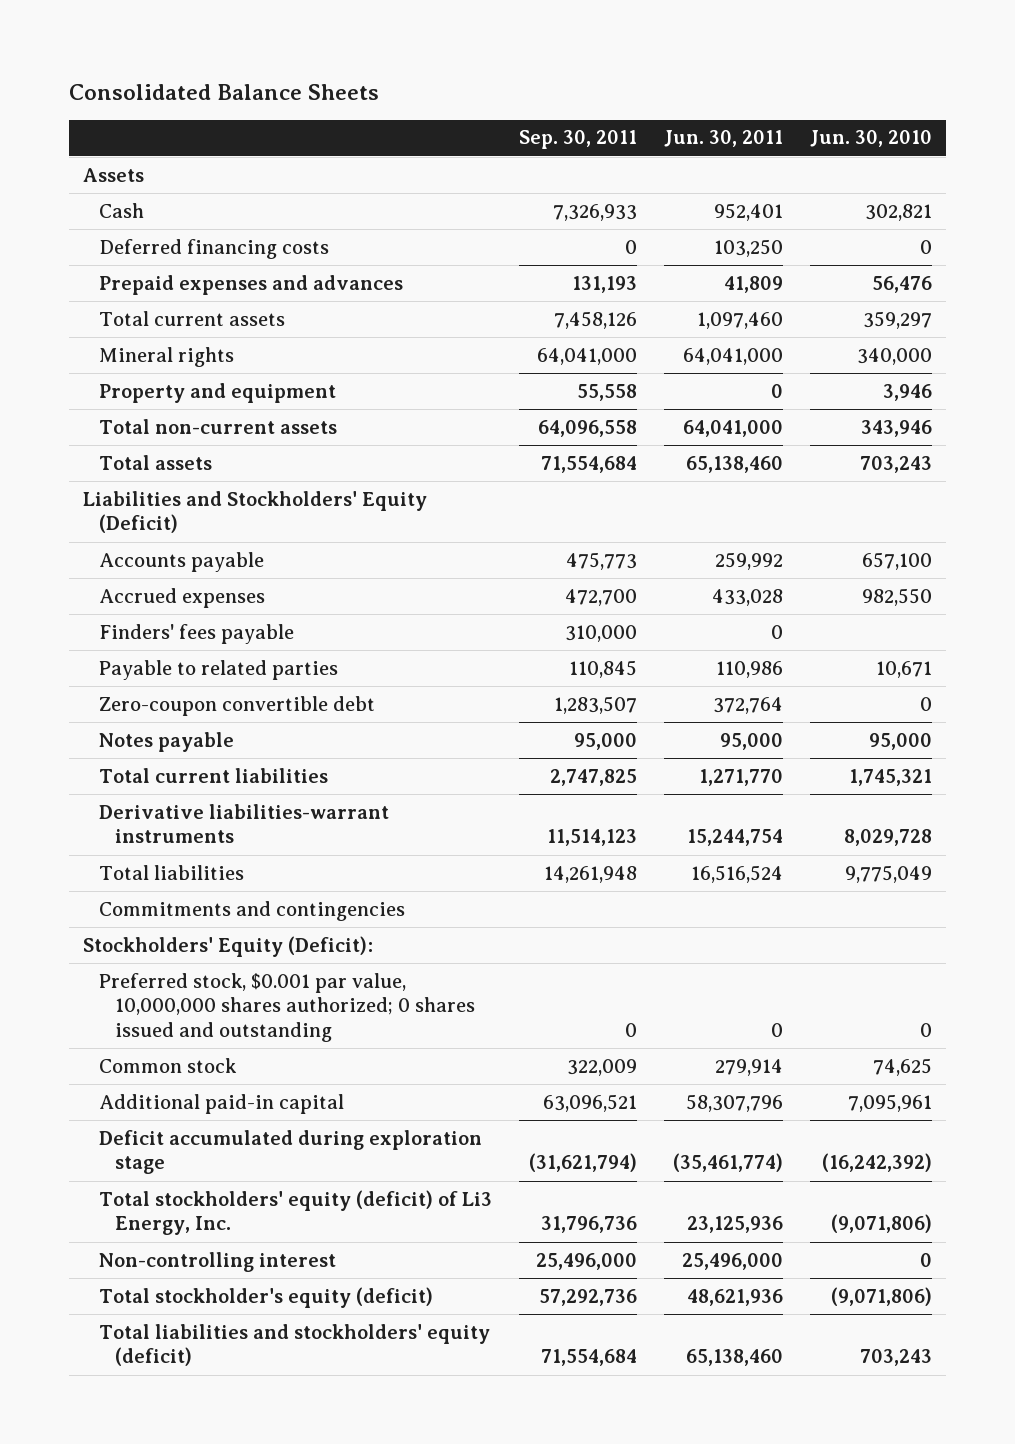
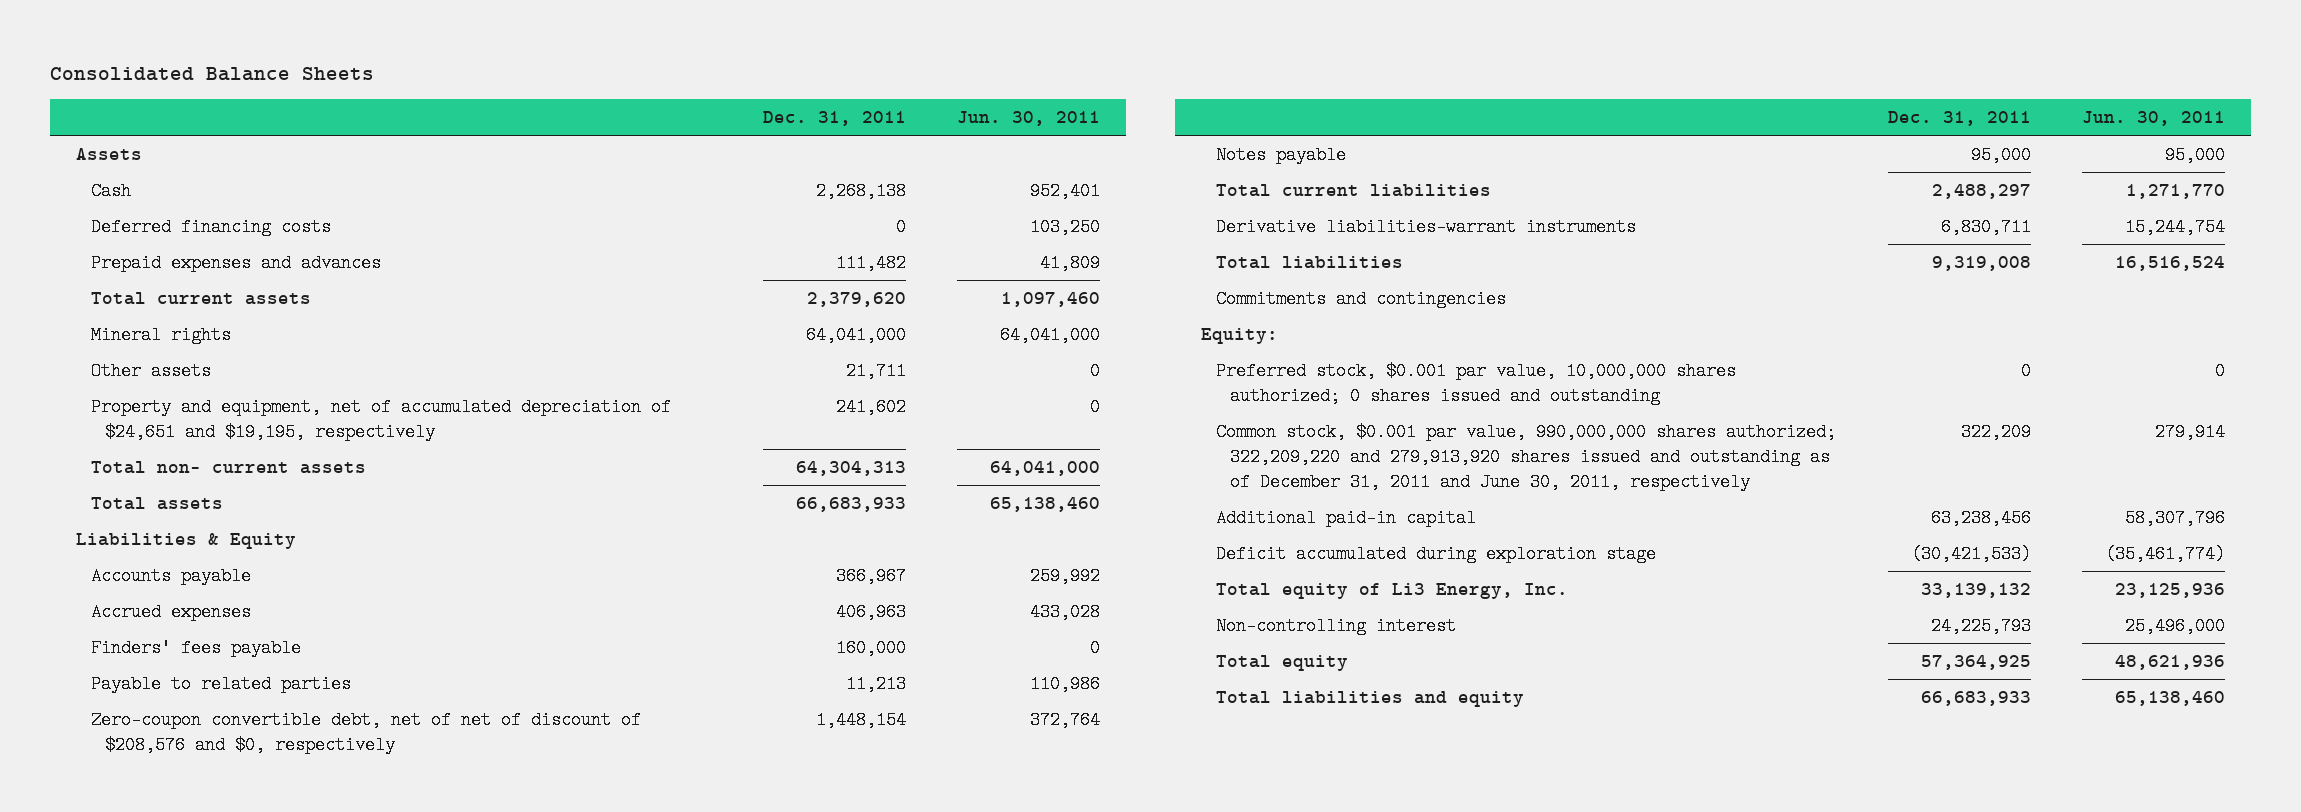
- | Sep. 30, 2011 | Jun. 30, 2011 | Jun. 30, 2010
+ | Dec. 31, 2011 | Jun. 30, 2011
- Property and equipment | 55,558 | 0 | 3,946
- Total non-current assets | 64,096,558 | 64,041,000 | 343,946
+ Other assets | 21,711 | 0
+ Property and equipment, net of accumulated depreciation of $24,651 and $19,195, respectively | 241,602 | 0
+ Total non- current assets | 64,304,313 | 64,041,000
- Liabilities and Stockholders' Equity (Deficit)
+ Liabilities & Equity
- Zero-coupon convertible debt | 1,283,507 | 372,764 | 0
+ Zero-coupon convertible debt, net of net of discount of $208,576 and $0, respectively | 1,448,154 | 372,764
- Stockholders' Equity (Deficit):
+ Equity:
- Common stock | 322,009 | 279,914 | 74,625
+ Common stock, $0.001 par value, 990,000,000 shares authorized; 322,209,220 and 279,913,920 shares issued and outstanding as of December 31, 2011 and June 30, 2011, respectively | 322,209 | 279,914
- Total stockholders' equity (deficit) of Li3 Energy, Inc. | 31,796,736 | 23,125,936 | (9,071,806)
+ Total equity of Li3 Energy, Inc. | 33,139,132 | 23,125,936
- Total stockholder's equity (deficit) | 57,292,736 | 48,621,936 | (9,071,806)
- Total liabilities and stockholders' equity (deficit) | 71,554,684 | 65,138,460 | 703,243
+ Total equity | 57,364,925 | 48,621,936
+ Total liabilities and equity | 66,683,933 | 65,138,460

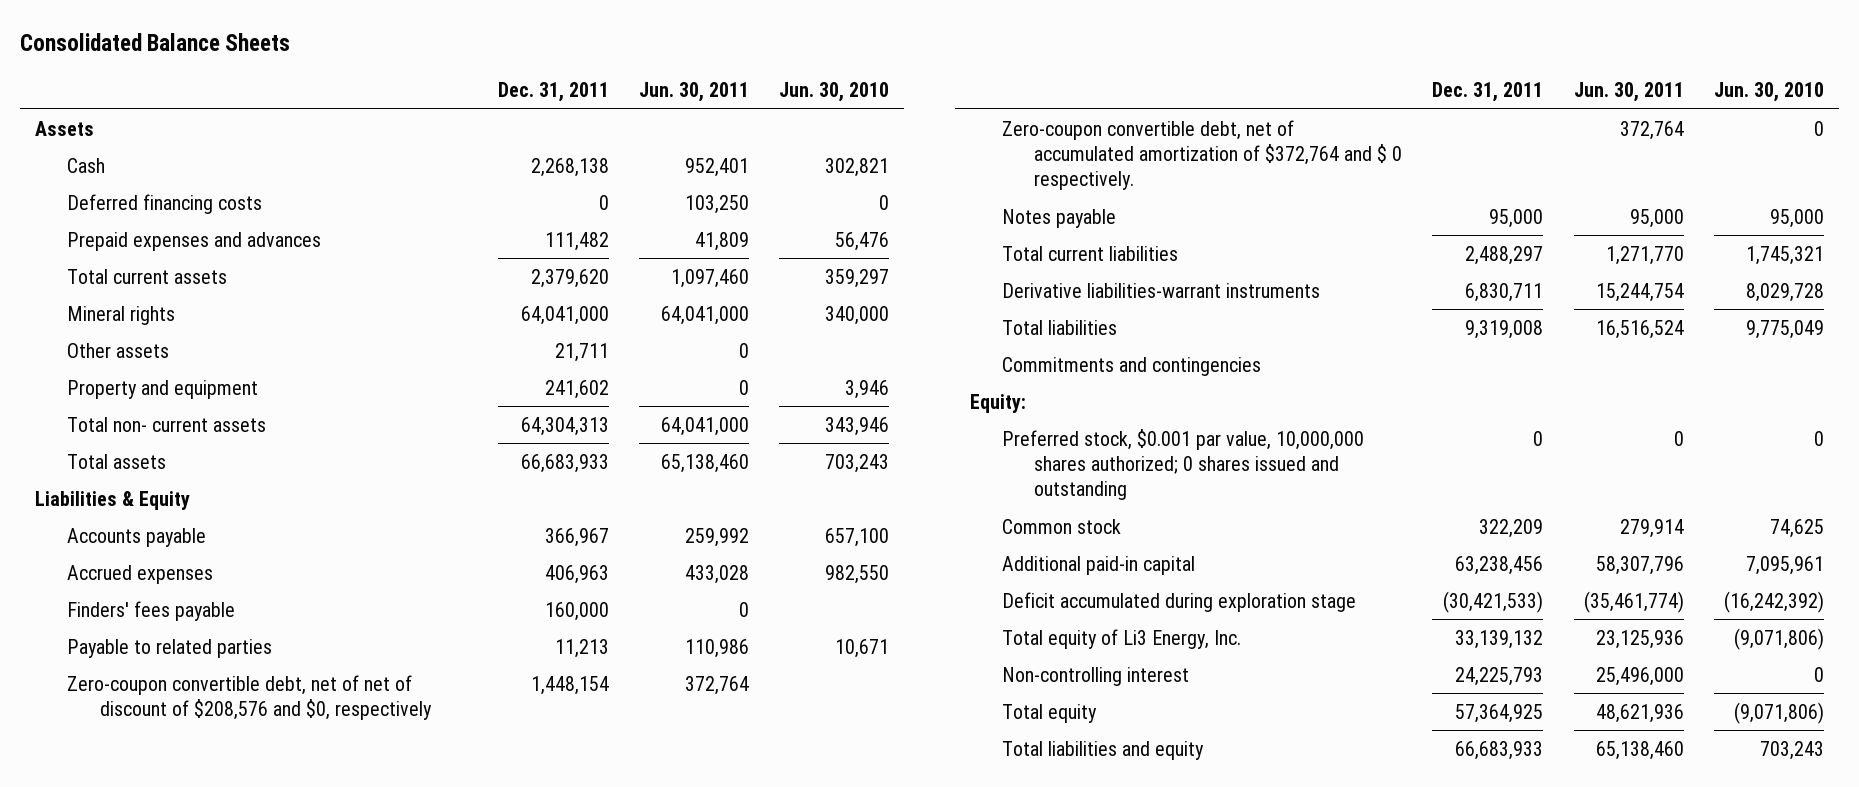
- | Dec. 31, 2011 | Jun. 30, 2011
+ | Dec. 31, 2011 | Jun. 30, 2011 | Jun. 30, 2010
- Property and equipment, net of accumulated depreciation of $24,651 and $19,195, respectively | 241,602 | 0
+ Property and equipment | 241,602 | 0 | 3,946
+ Zero-coupon convertible debt, net of accumulated amortization of $372,764 and $ 0 respectively. | | 372,764 | 0
- Common stock, $0.001 par value, 990,000,000 shares authorized; 322,209,220 and 279,913,920 shares issued and outstanding as of December 31, 2011 and June 30, 2011, respectively | 322,209 | 279,914
+ Common stock | 322,209 | 279,914 | 74,625

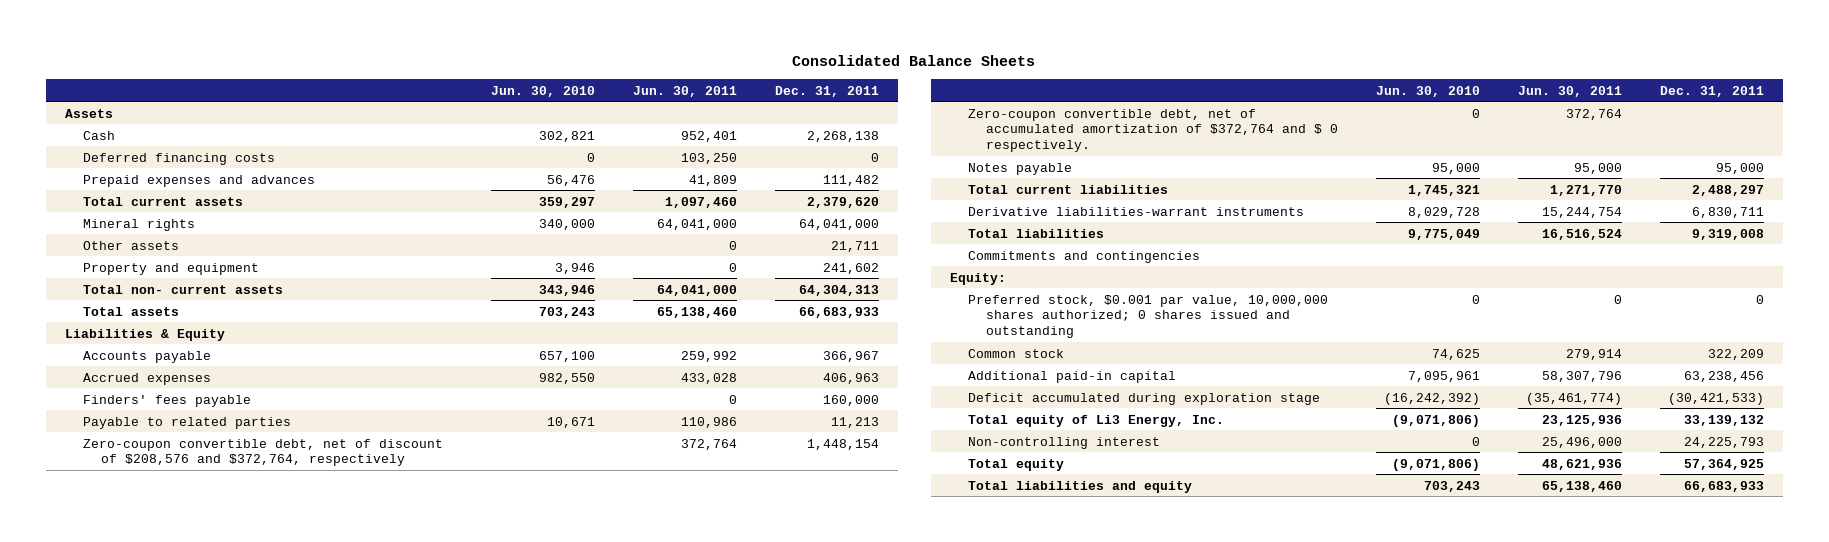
- | Dec. 31, 2011 | Jun. 30, 2011 | Jun. 30, 2010
+ | Jun. 30, 2010 | Jun. 30, 2011 | Dec. 31, 2011
- Zero-coupon convertible debt, net of net of discount of $208,576 and $0, respectively | 1,448,154 | 372,764 |
+ Zero-coupon convertible debt, net of discount of $208,576 and $372,764, respectively | | 372,764 | 1,448,154

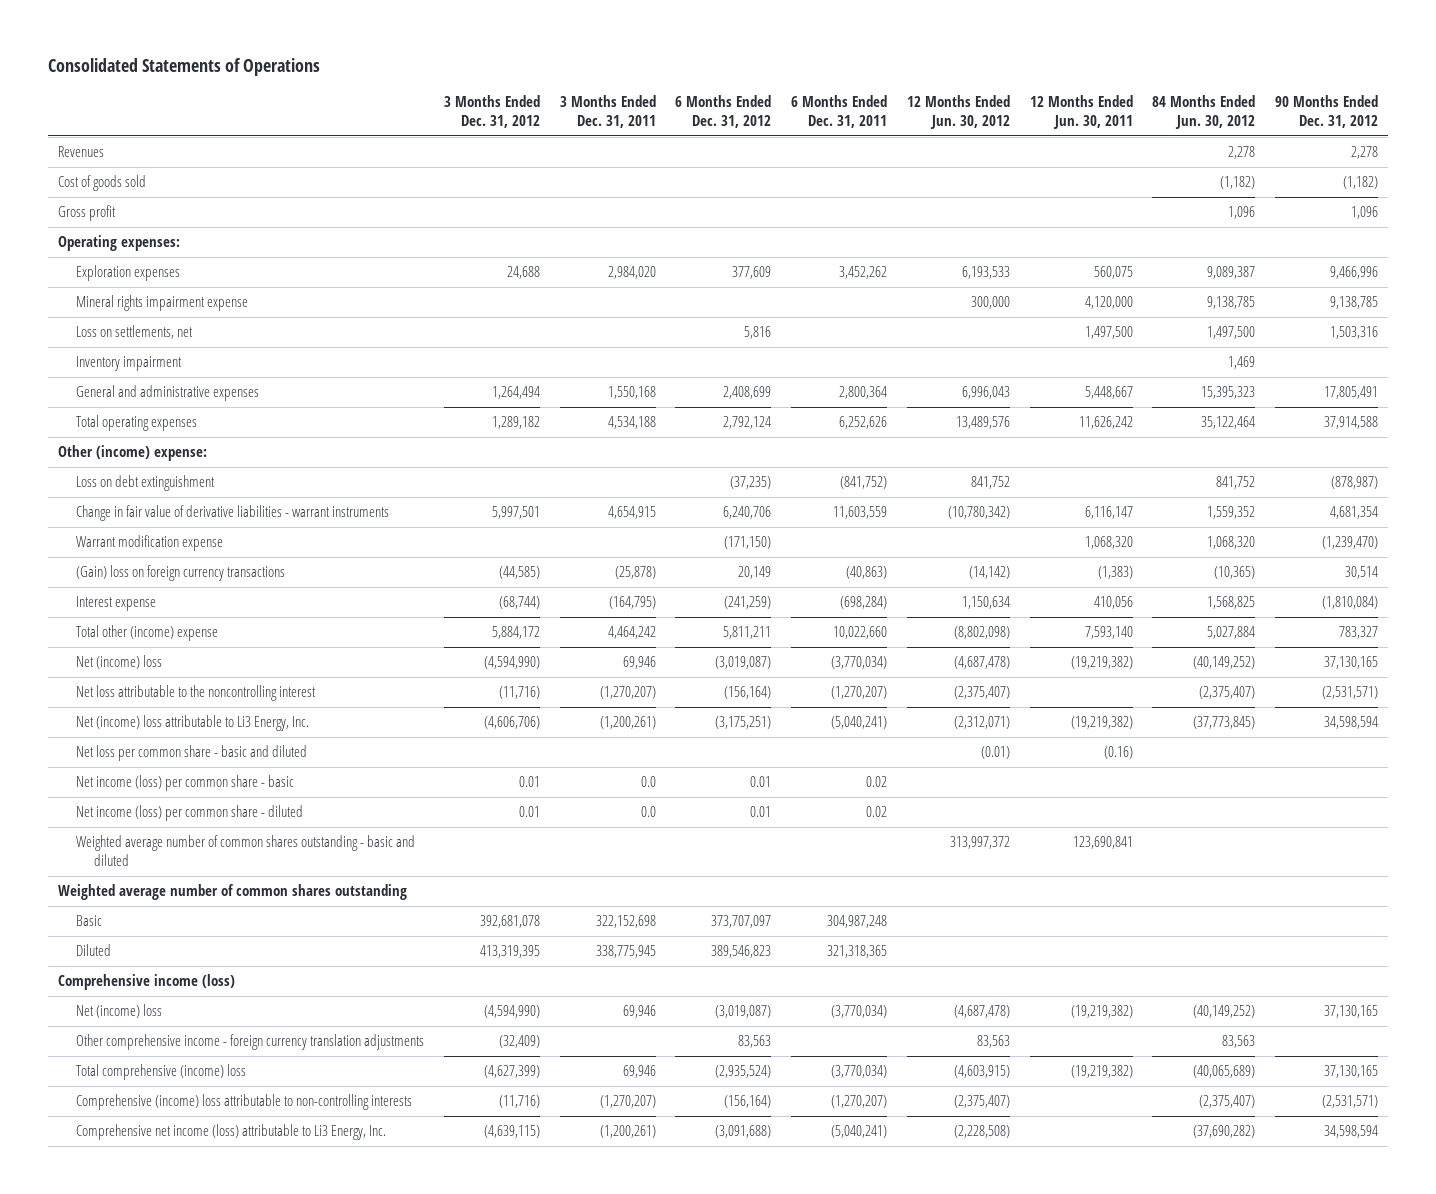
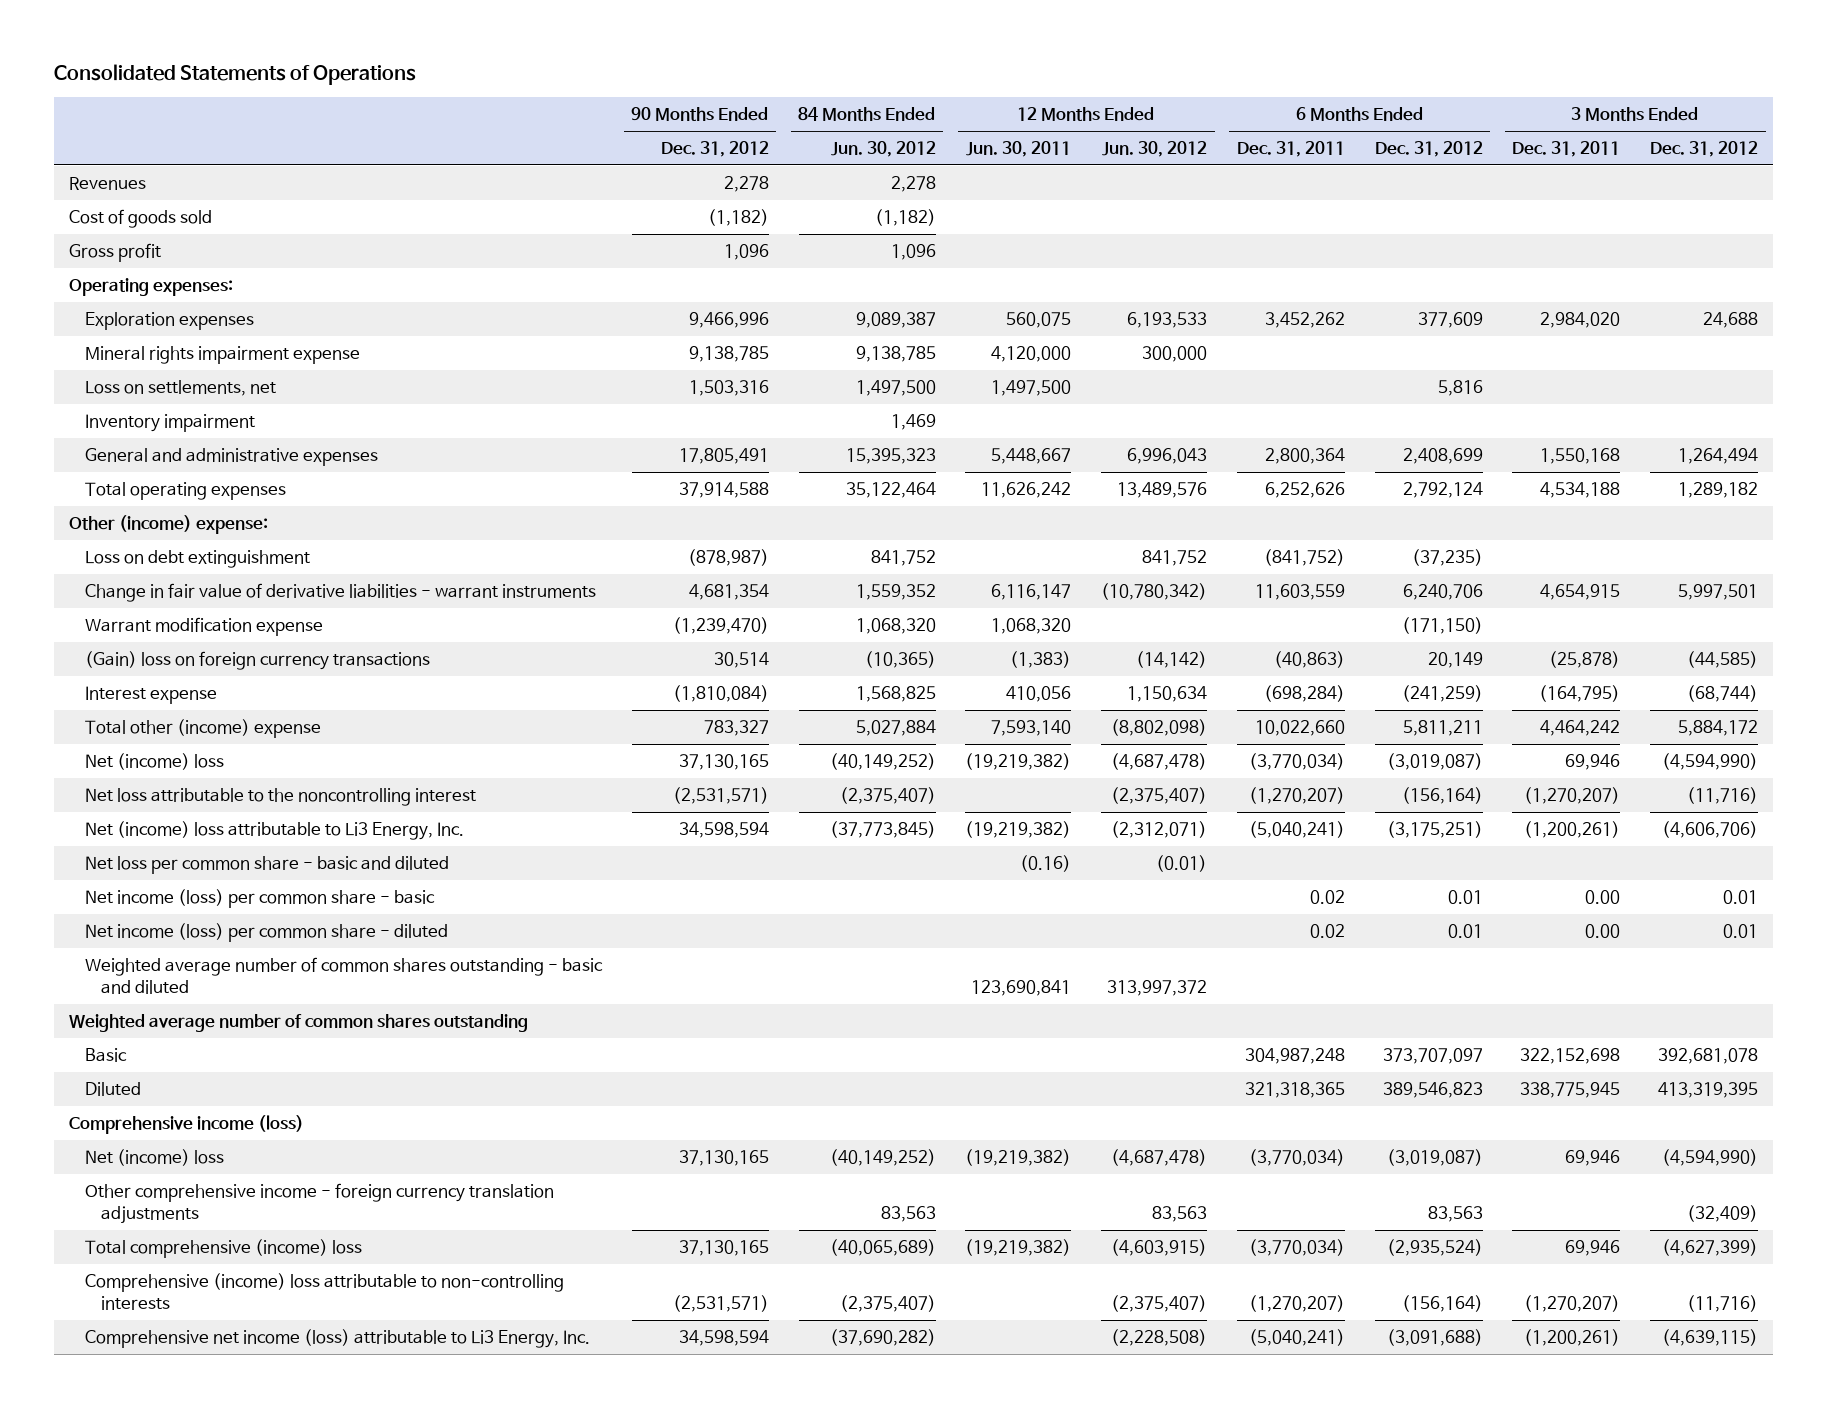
- | 3 Months Ended Dec. 31, 2012 | 3 Months Ended Dec. 31, 2011 | 6 Months Ended Dec. 31, 2012 | 6 Months Ended Dec. 31, 2011 | 12 Months Ended Jun. 30, 2012 | 12 Months Ended Jun. 30, 2011 | 84 Months Ended Jun. 30, 2012 | 90 Months Ended Dec. 31, 2012
+ | 90 Months Ended Dec. 31, 2012 | 84 Months Ended Jun. 30, 2012 | 12 Months Ended Jun. 30, 2011 | 12 Months Ended Jun. 30, 2012 | 6 Months Ended Dec. 31, 2011 | 6 Months Ended Dec. 31, 2012 | 3 Months Ended Dec. 31, 2011 | 3 Months Ended Dec. 31, 2012
- Net income (loss) per common share - basic | 0.01 | 0.0 | 0.01 | 0.02 | | | |
- Net income (loss) per common share - diluted | 0.01 | 0.0 | 0.01 | 0.02 | | | |
+ Net income (loss) per common share - basic | | | | | 0.02 | 0.01 | 0.00 | 0.01
+ Net income (loss) per common share - diluted | | | | | 0.02 | 0.01 | 0.00 | 0.01

